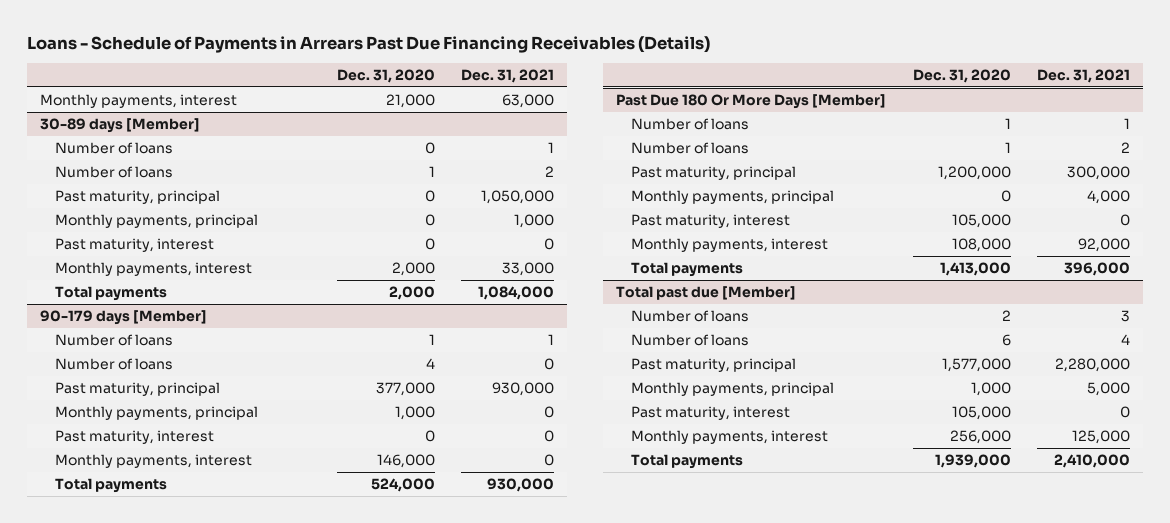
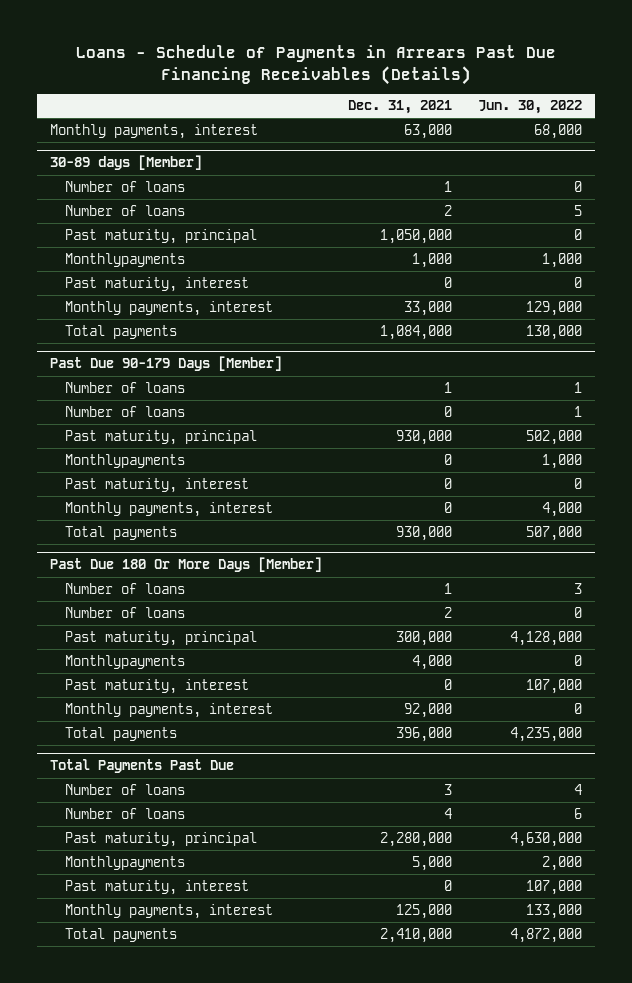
- | Dec. 31, 2020 | Dec. 31, 2021
+ | Dec. 31, 2021 | Jun. 30, 2022
@ 30-89 days [Member]
- Monthly payments, principal | 0 | 1,000
+ Monthlypayments | 1,000 | 1,000
- 90-179 days [Member]
+ Past Due 90-179 Days [Member]
- Monthly payments, principal | 1,000 | 0
+ Monthlypayments | 0 | 1,000
@ Past Due 180 Or More Days [Member]
- Monthly payments, principal | 0 | 4,000
+ Monthlypayments | 4,000 | 0
- Total past due [Member]
+ Total Payments Past Due
- Monthly payments, principal | 1,000 | 5,000
+ Monthlypayments | 5,000 | 2,000

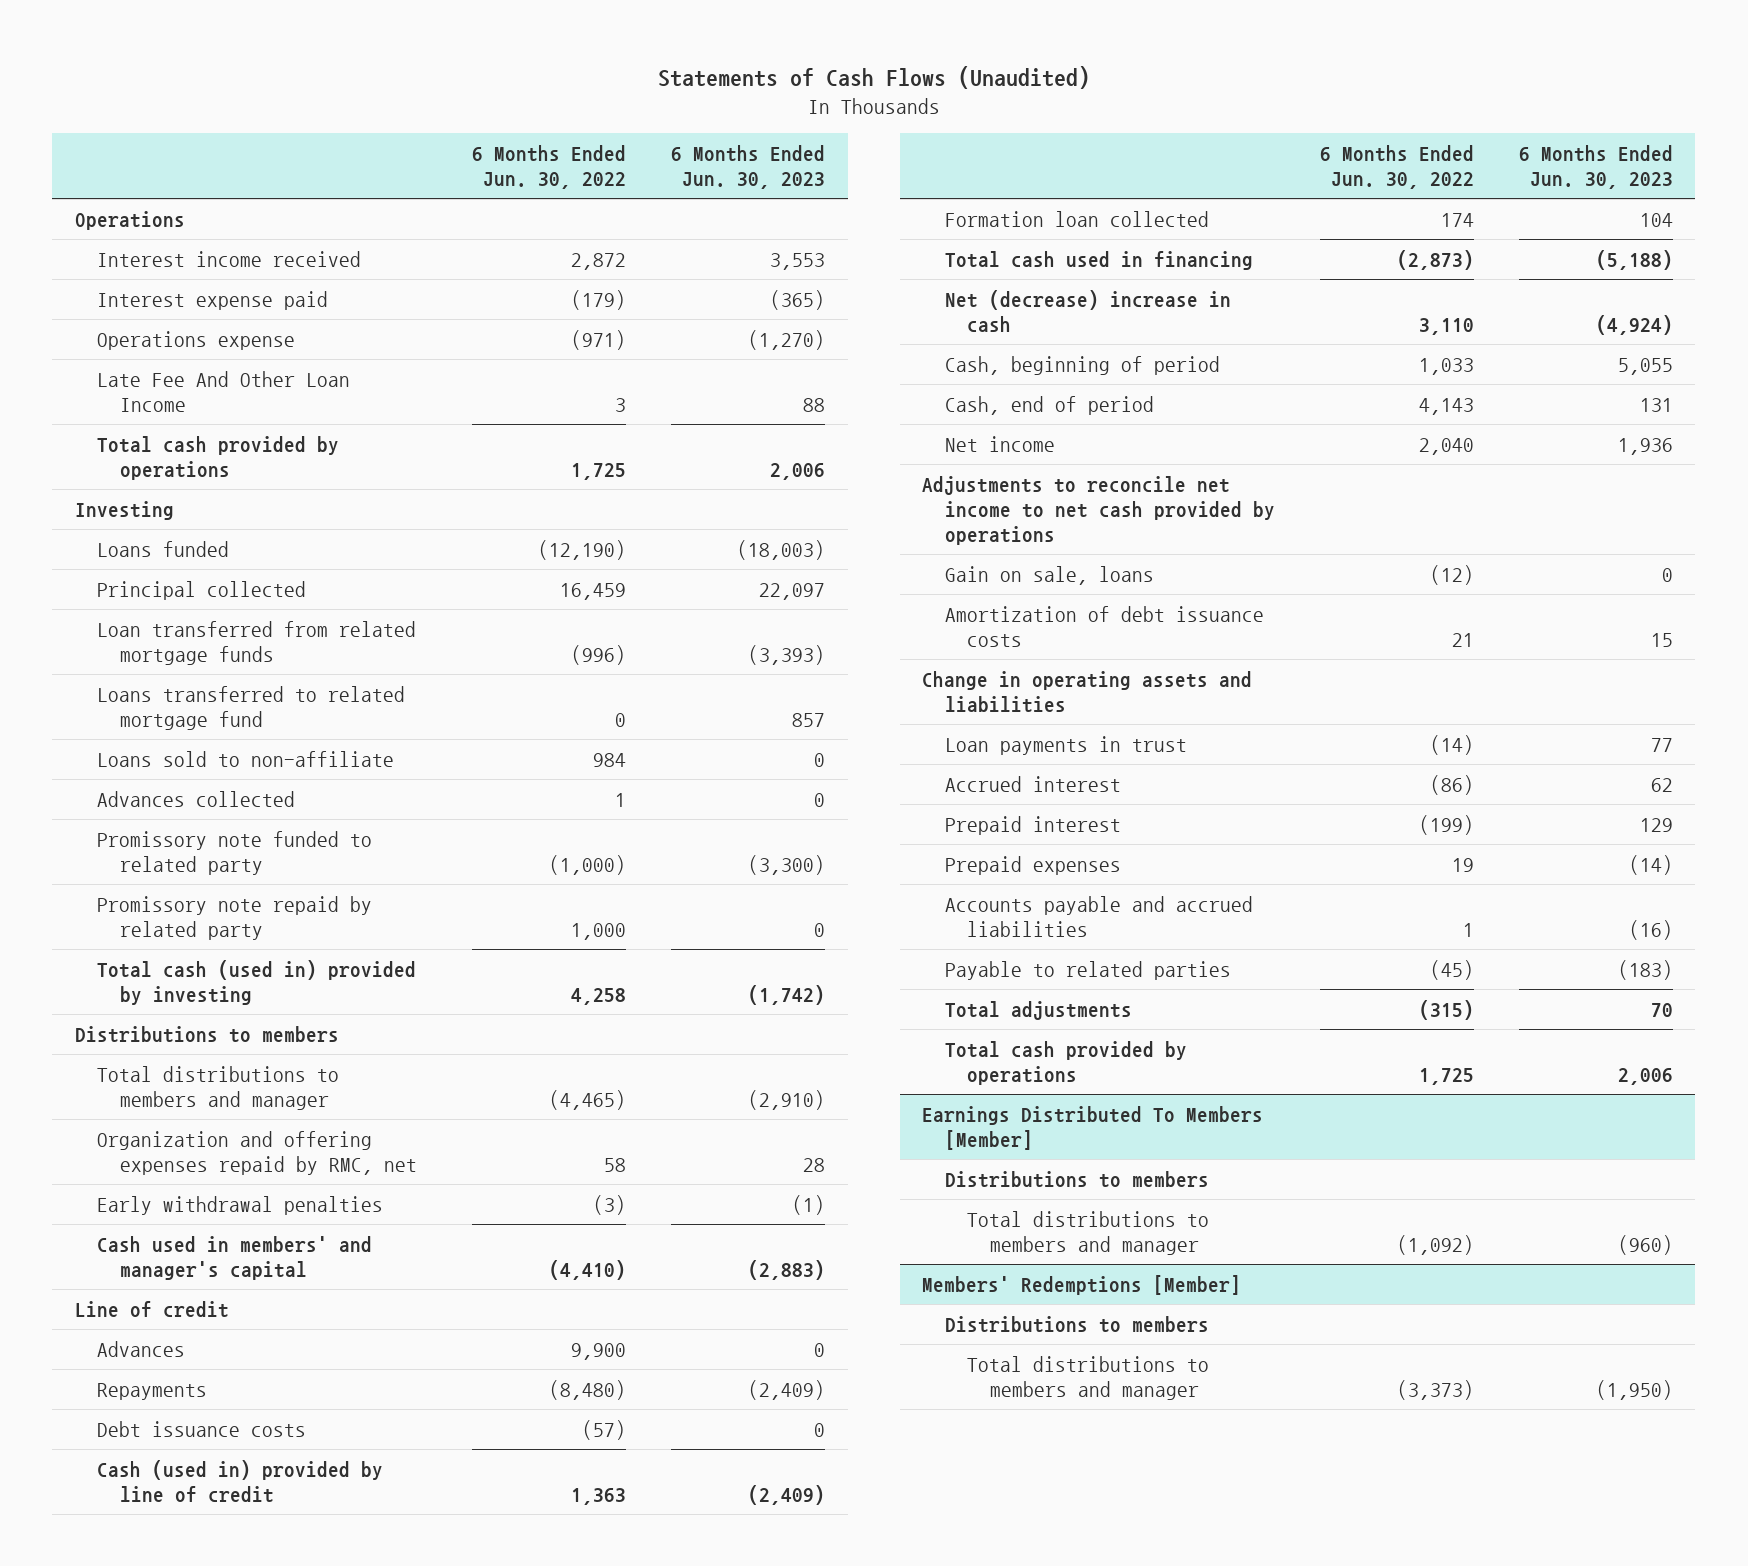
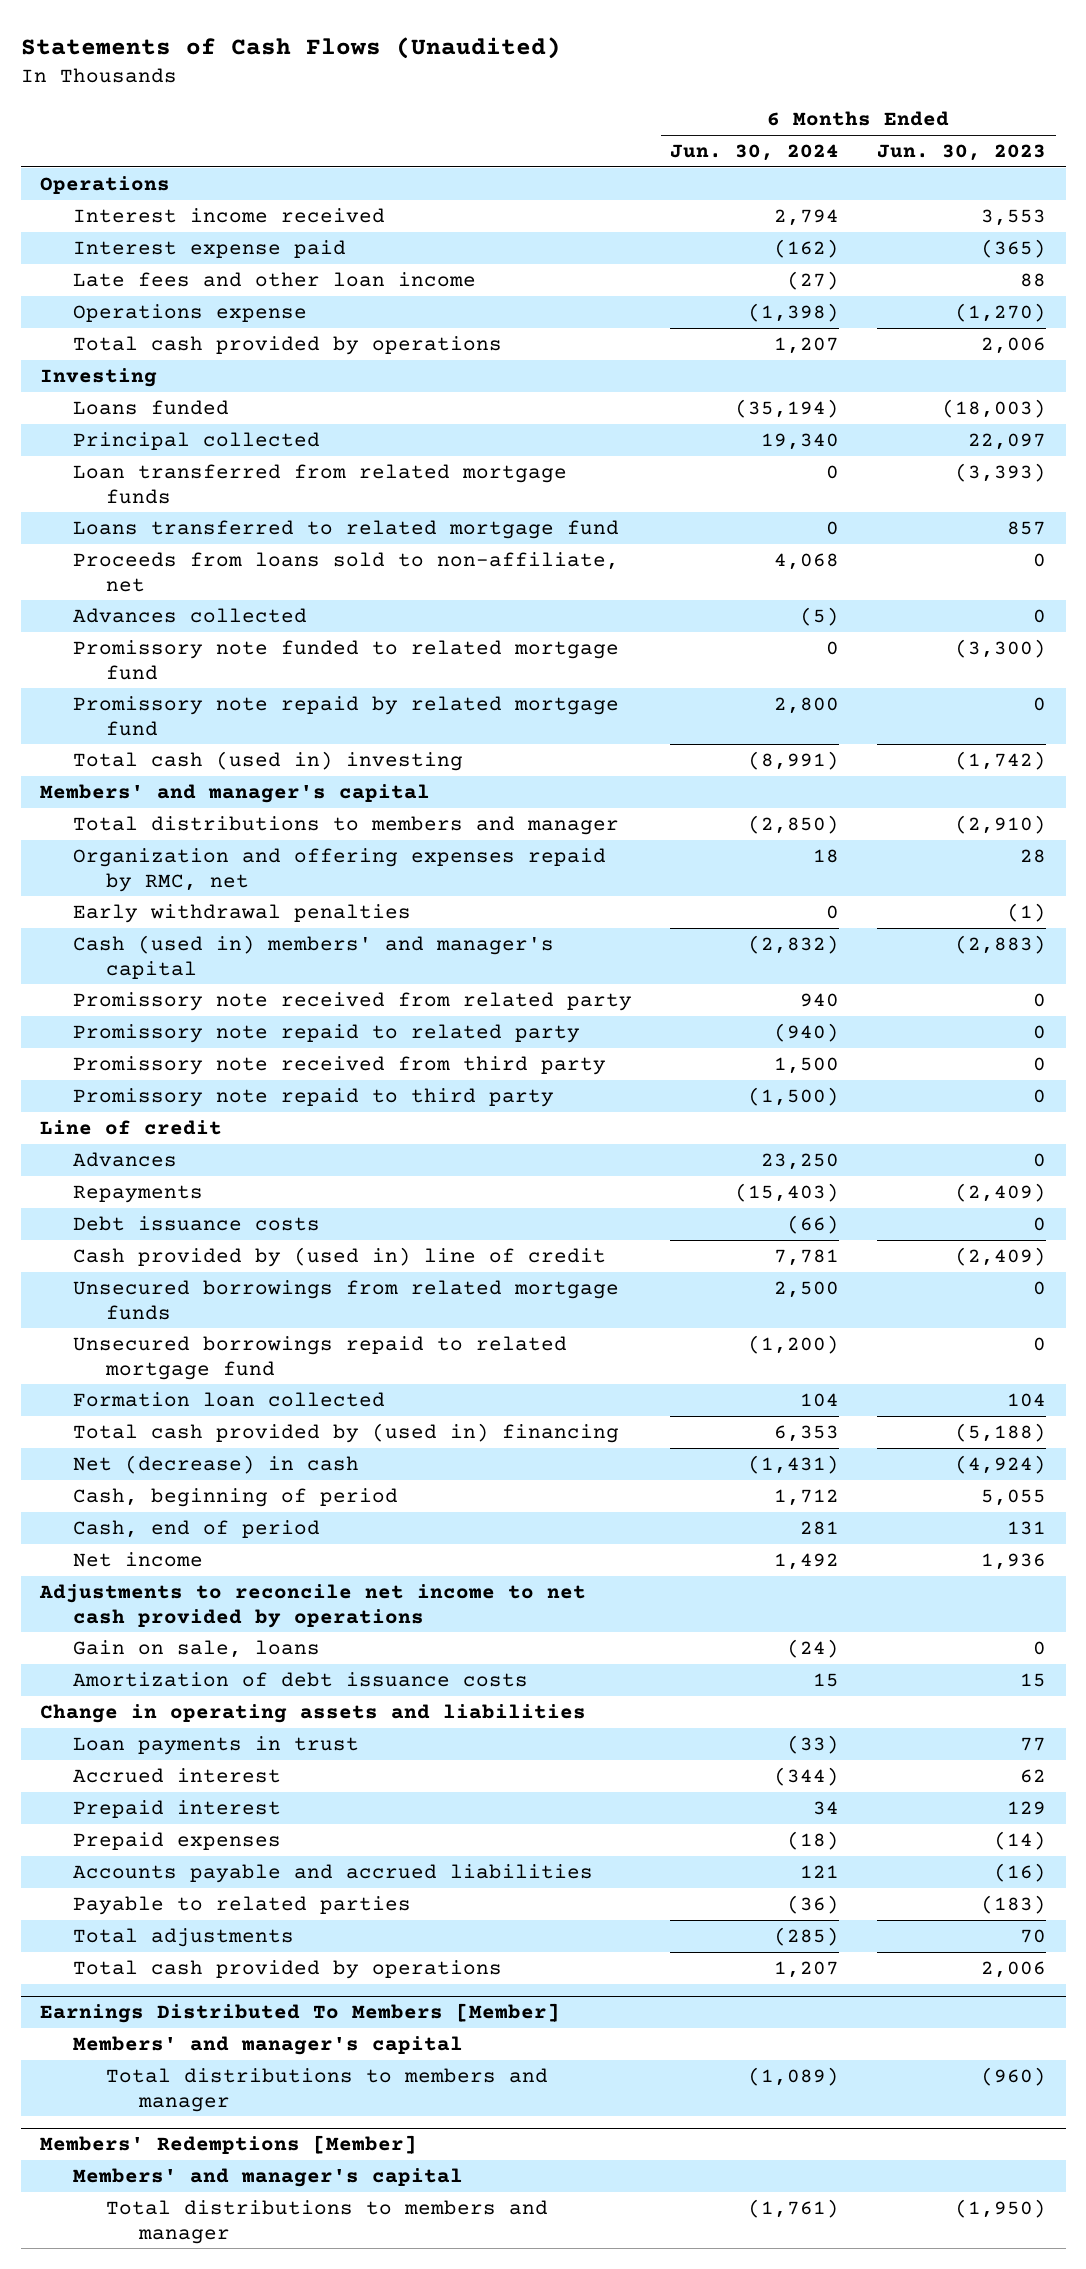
- | 6 Months Ended Jun. 30, 2022 | 6 Months Ended Jun. 30, 2023
+ | 6 Months Ended Jun. 30, 2024 | 6 Months Ended Jun. 30, 2023
+ Late fees and other loan income | (27) | 88
- Late Fee And Other Loan Income | 3 | 88
- Loans sold to non-affiliate | 984 | 0
+ Proceeds from loans sold to non-affiliate, net | 4,068 | 0
- Promissory note funded to related party | (1,000) | (3,300)
- Promissory note repaid by related party | 1,000 | 0
- Total cash (used in) provided by investing | 4,258 | (1,742)
- Distributions to members
+ Promissory note funded to related mortgage fund | 0 | (3,300)
+ Promissory note repaid by related mortgage fund | 2,800 | 0
+ Total cash (used in) investing | (8,991) | (1,742)
+ Members' and manager's capital
- Cash used in members' and manager's capital | (4,410) | (2,883)
+ Cash (used in) members' and manager's capital | (2,832) | (2,883)
+ Promissory note received from related party | 940 | 0
+ Promissory note repaid to related party | (940) | 0
+ Promissory note received from third party | 1,500 | 0
+ Promissory note repaid to third party | (1,500) | 0
- Cash (used in) provided by line of credit | 1,363 | (2,409)
+ Cash provided by (used in) line of credit | 7,781 | (2,409)
+ Unsecured borrowings from related mortgage funds | 2,500 | 0
+ Unsecured borrowings repaid to related mortgage fund | (1,200) | 0
- Total cash used in financing | (2,873) | (5,188)
- Net (decrease) increase in cash | 3,110 | (4,924)
+ Total cash provided by (used in) financing | 6,353 | (5,188)
+ Net (decrease) in cash | (1,431) | (4,924)
@ Earnings Distributed To Members [Member]
- Distributions to members
+ Members' and manager's capital
@ Members' Redemptions [Member]
- Distributions to members
+ Members' and manager's capital

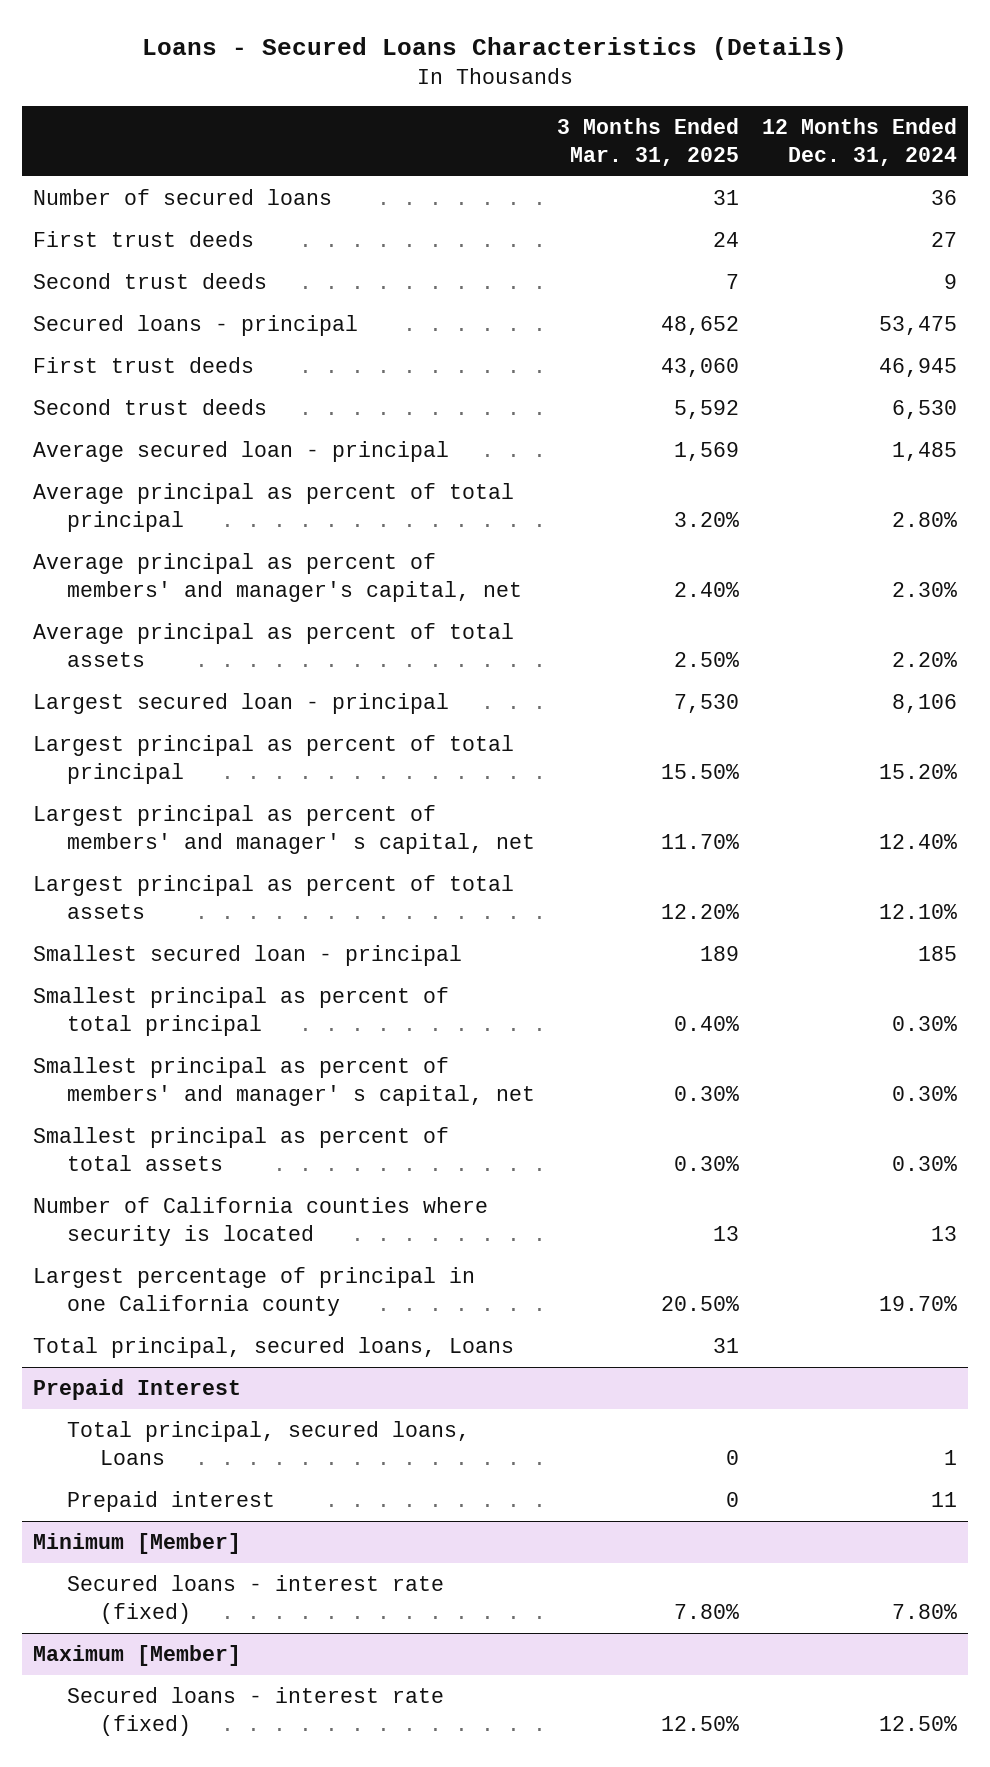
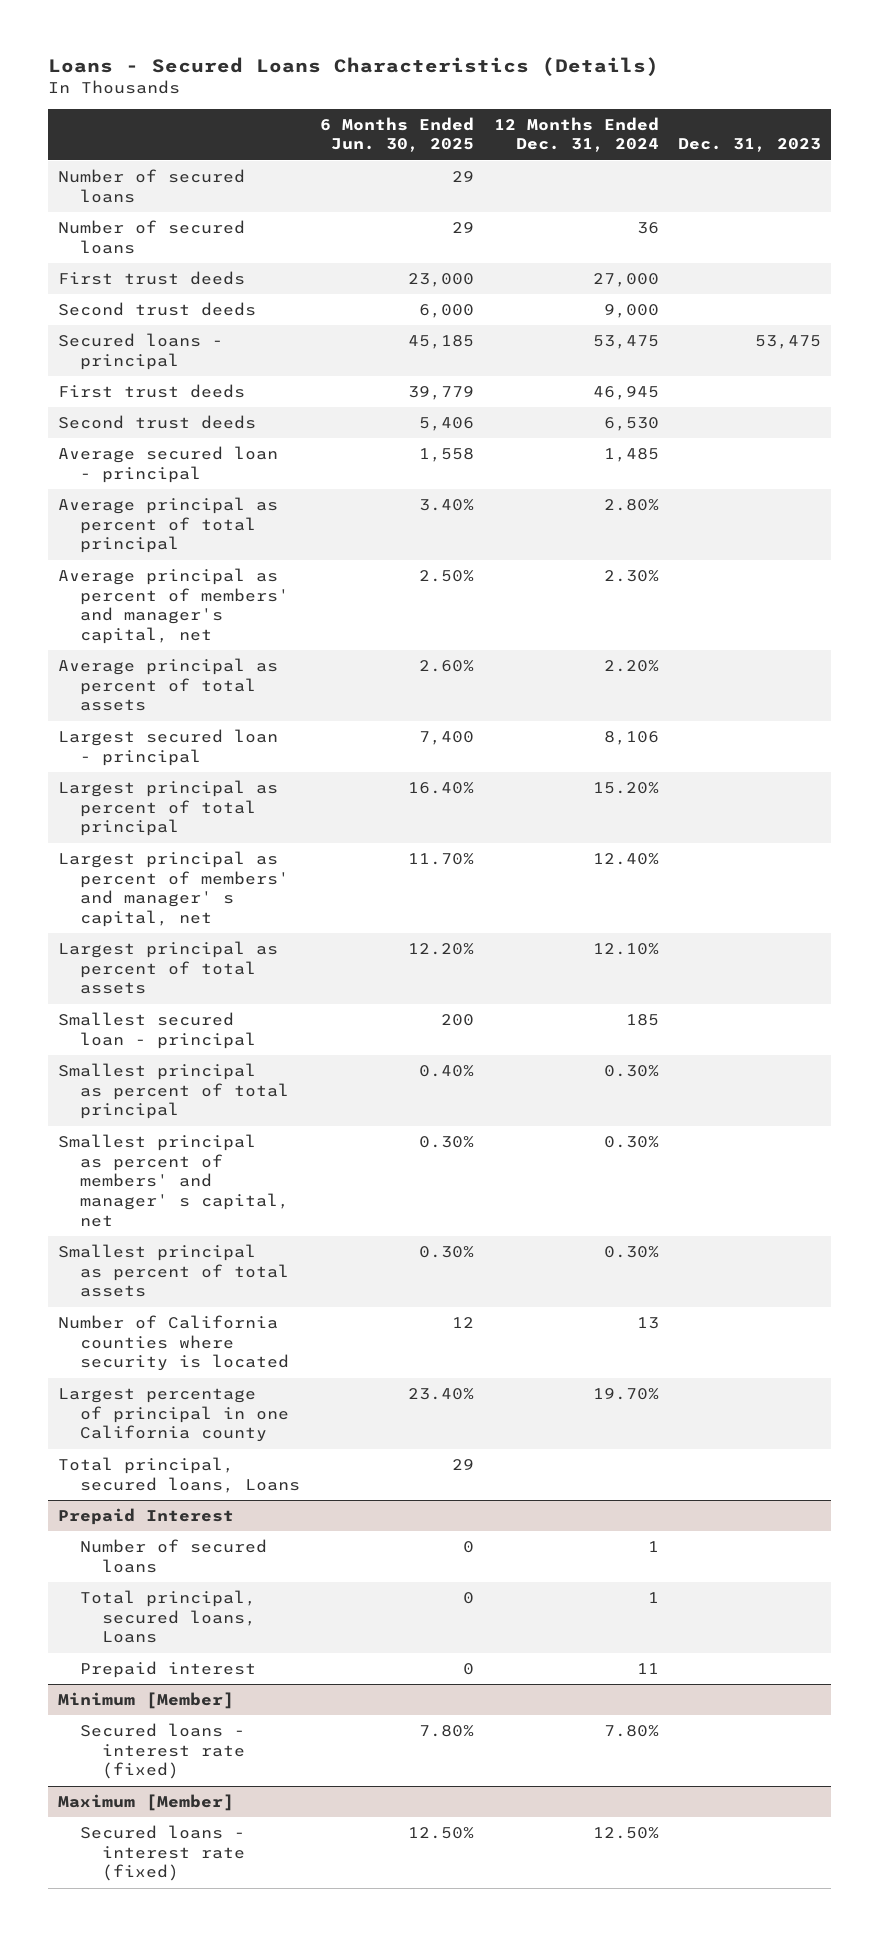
- | 3 Months Ended Mar. 31, 2025 | 12 Months Ended Dec. 31, 2024
+ | 6 Months Ended Jun. 30, 2025 | 12 Months Ended Dec. 31, 2024 | Dec. 31, 2023
+ Number of secured loans | 29 | |
- First trust deeds | 24 | 27
- Second trust deeds | 7 | 9
+ First trust deeds | 23,000 | 27,000 |
+ Second trust deeds | 6,000 | 9,000 |
@ Prepaid Interest
+ Number of secured loans | 0 | 1 |

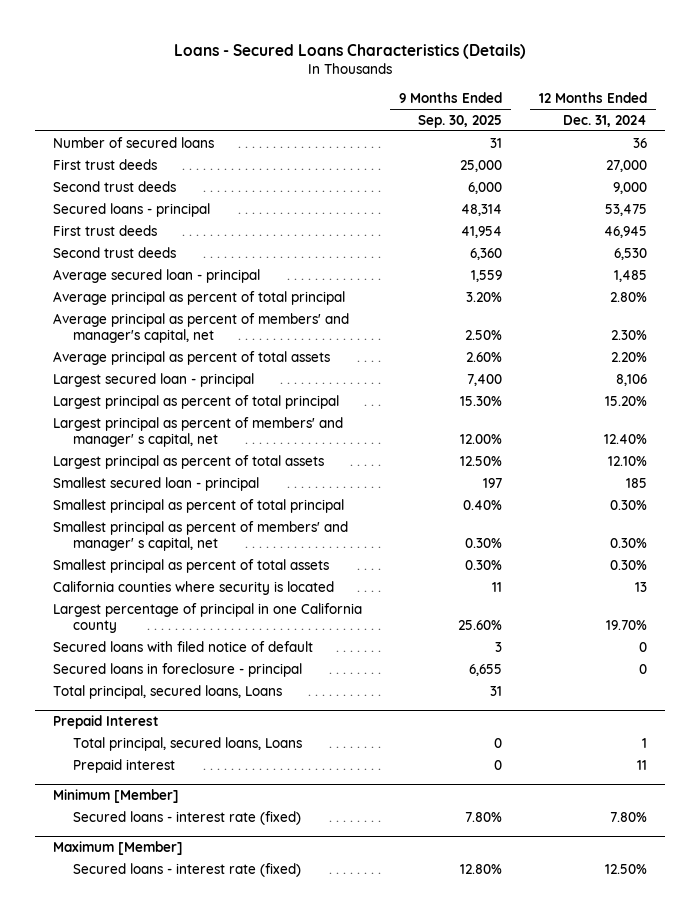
- | 6 Months Ended Jun. 30, 2025 | 12 Months Ended Dec. 31, 2024 | Dec. 31, 2023
+ | 9 Months Ended Sep. 30, 2025 | 12 Months Ended Dec. 31, 2024
- Number of secured loans | 29 | |
- Number of California counties where security is located | 12 | 13 |
+ California counties where security is located | 11 | 13
+ Secured loans with filed notice of default | 3 | 0
+ Secured loans in foreclosure - principal | 6,655 | 0
@ Prepaid Interest
- Number of secured loans | 0 | 1 |

